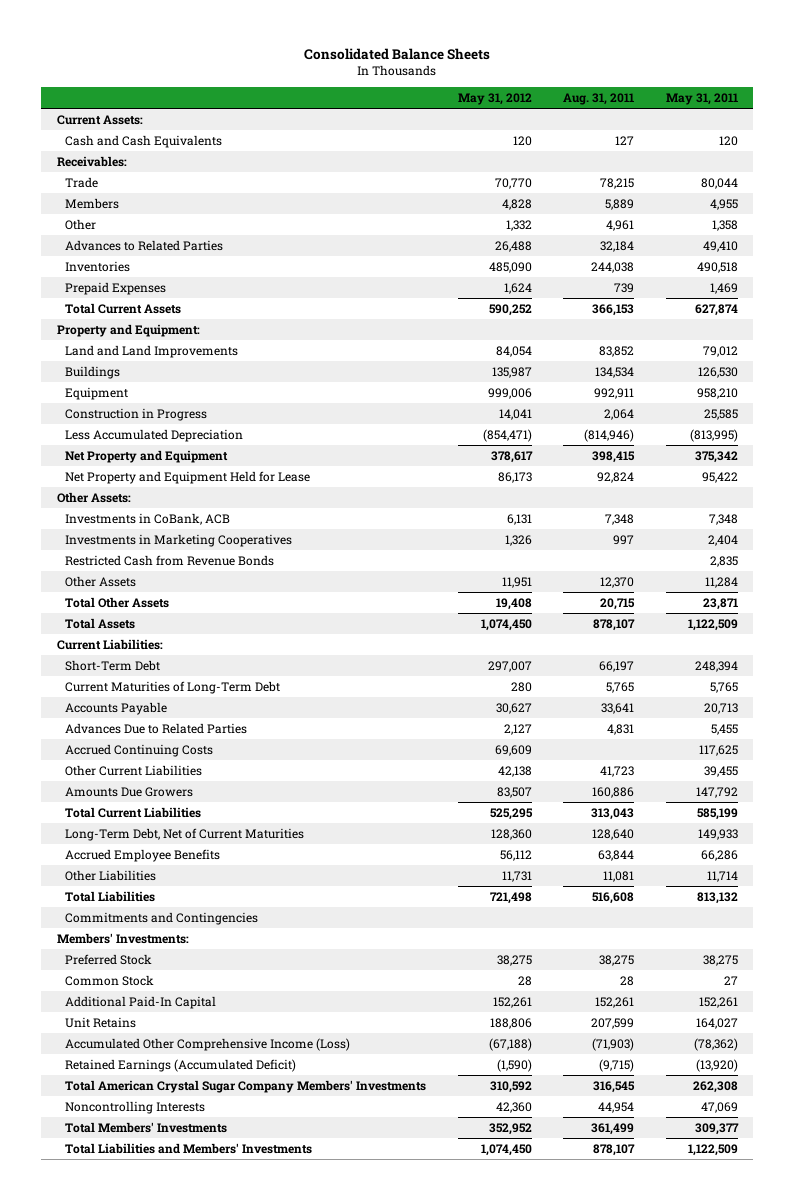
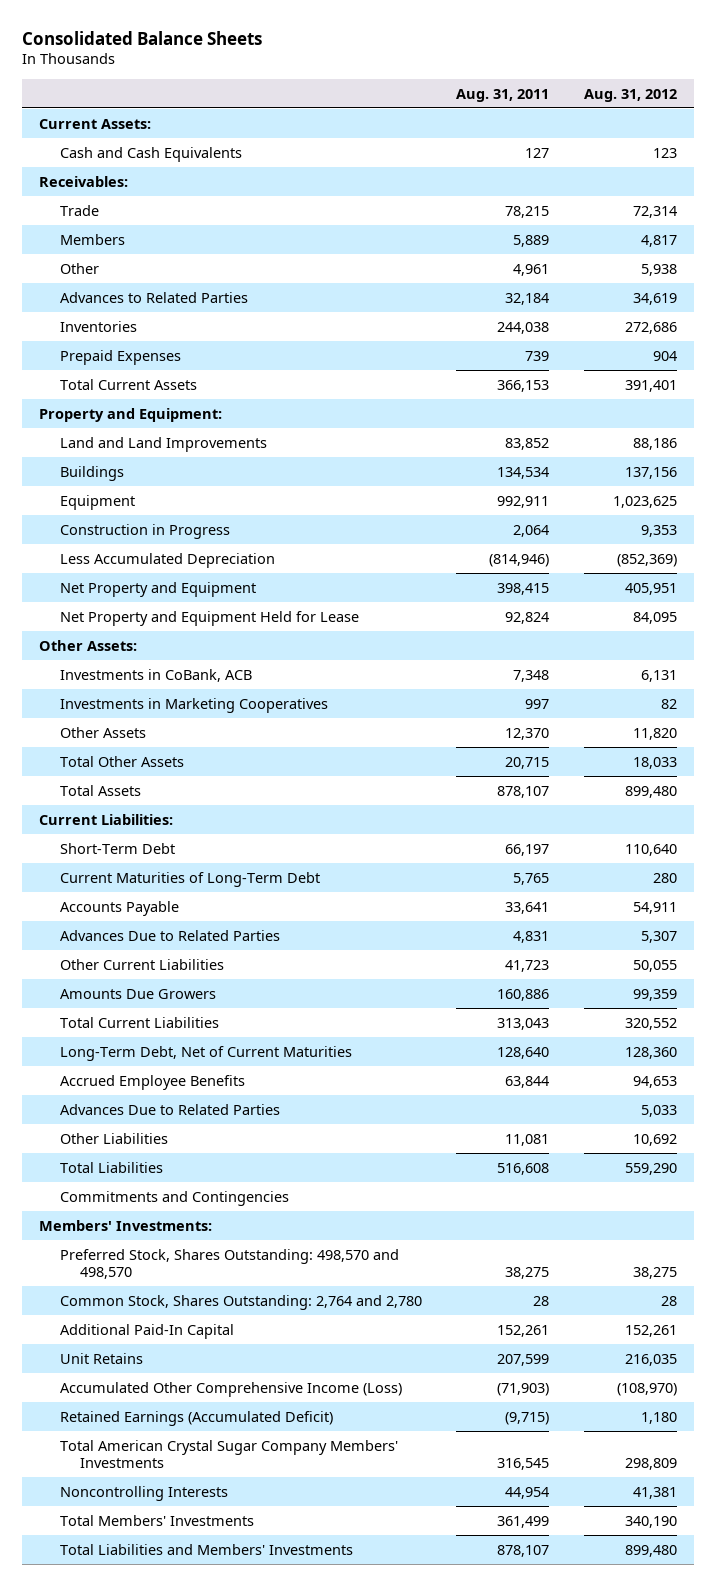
- | May 31, 2012 | Aug. 31, 2011 | May 31, 2011
+ | Aug. 31, 2011 | Aug. 31, 2012
- Restricted Cash from Revenue Bonds | | | 2,835
- Accrued Continuing Costs | 69,609 | | 117,625
+ Advances Due to Related Parties | | 5,033
- Preferred Stock | 38,275 | 38,275 | 38,275
- Common Stock | 28 | 28 | 27
+ Preferred Stock, Shares Outstanding: 498,570 and 498,570 | 38,275 | 38,275
+ Common Stock, Shares Outstanding: 2,764 and 2,780 | 28 | 28

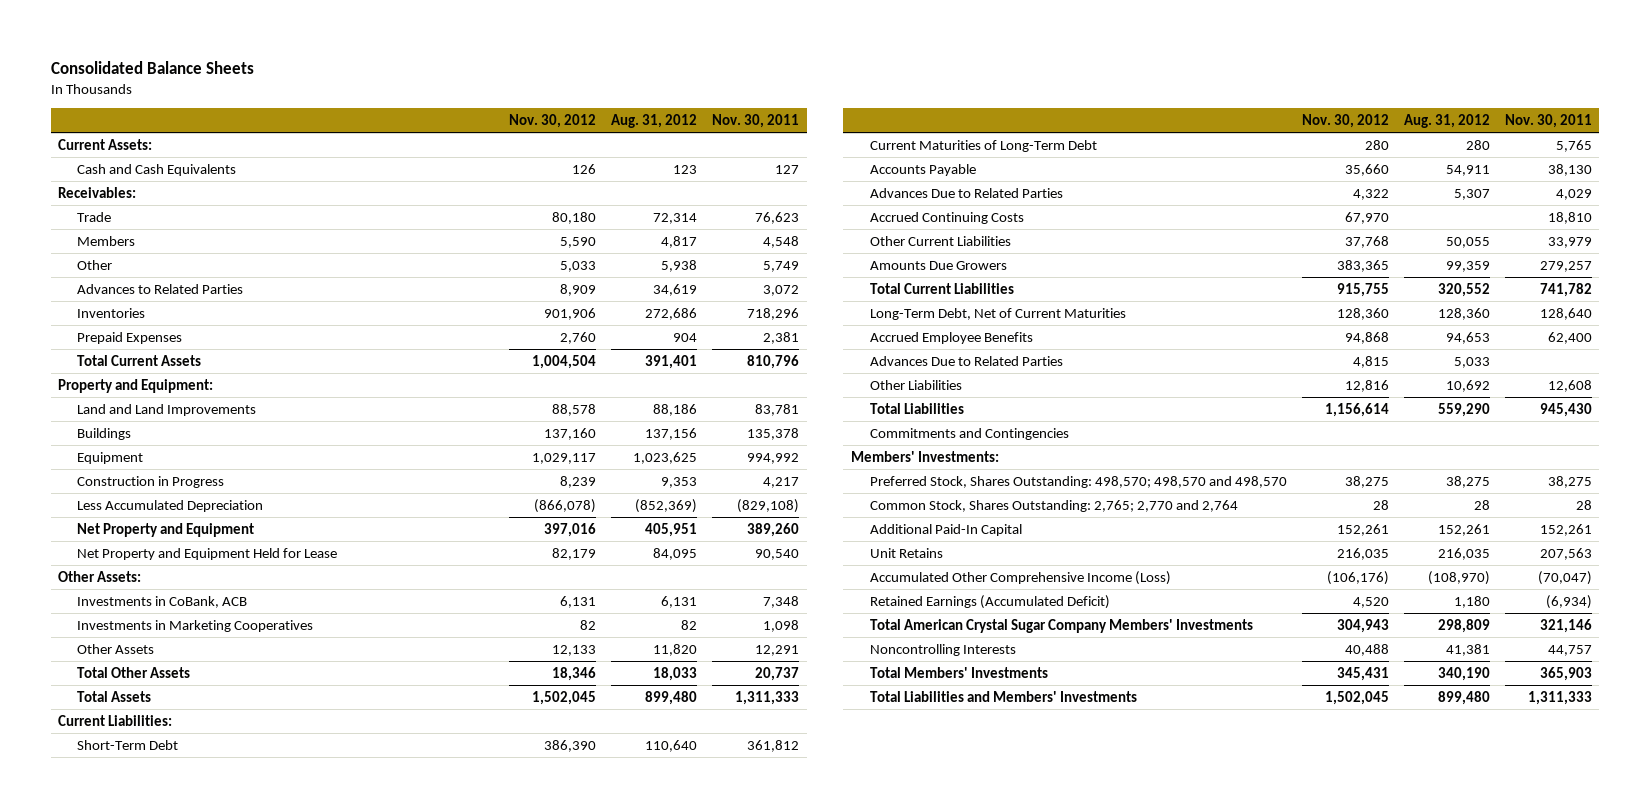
- | Aug. 31, 2011 | Aug. 31, 2012
+ | Nov. 30, 2012 | Aug. 31, 2012 | Nov. 30, 2011
+ Accrued Continuing Costs | 67,970 | | 18,810
- Preferred Stock, Shares Outstanding: 498,570 and 498,570 | 38,275 | 38,275
- Common Stock, Shares Outstanding: 2,764 and 2,780 | 28 | 28
+ Preferred Stock, Shares Outstanding: 498,570; 498,570 and 498,570 | 38,275 | 38,275 | 38,275
+ Common Stock, Shares Outstanding: 2,765; 2,770 and 2,764 | 28 | 28 | 28

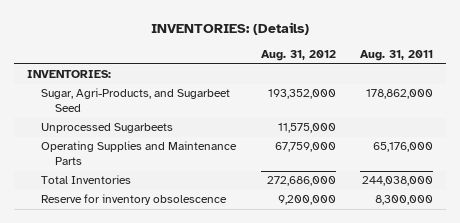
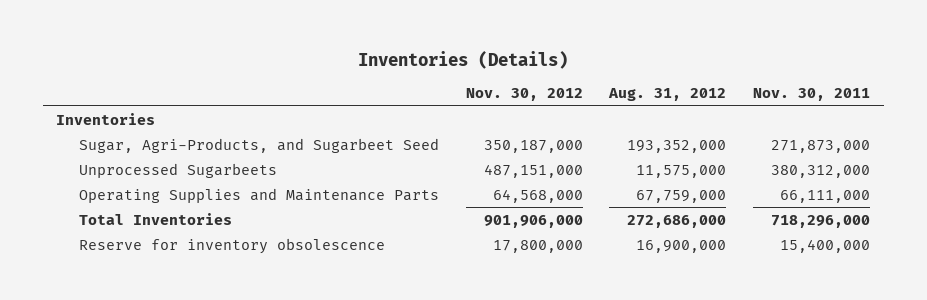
- INVENTORIES: (Details)
+ Inventories (Details)
- | Aug. 31, 2012 | Aug. 31, 2011
+ | Nov. 30, 2012 | Aug. 31, 2012 | Nov. 30, 2011
- INVENTORIES:
+ Inventories
- Reserve for inventory obsolescence | 9,200,000 | 8,300,000
+ Reserve for inventory obsolescence | 17,800,000 | 16,900,000 | 15,400,000

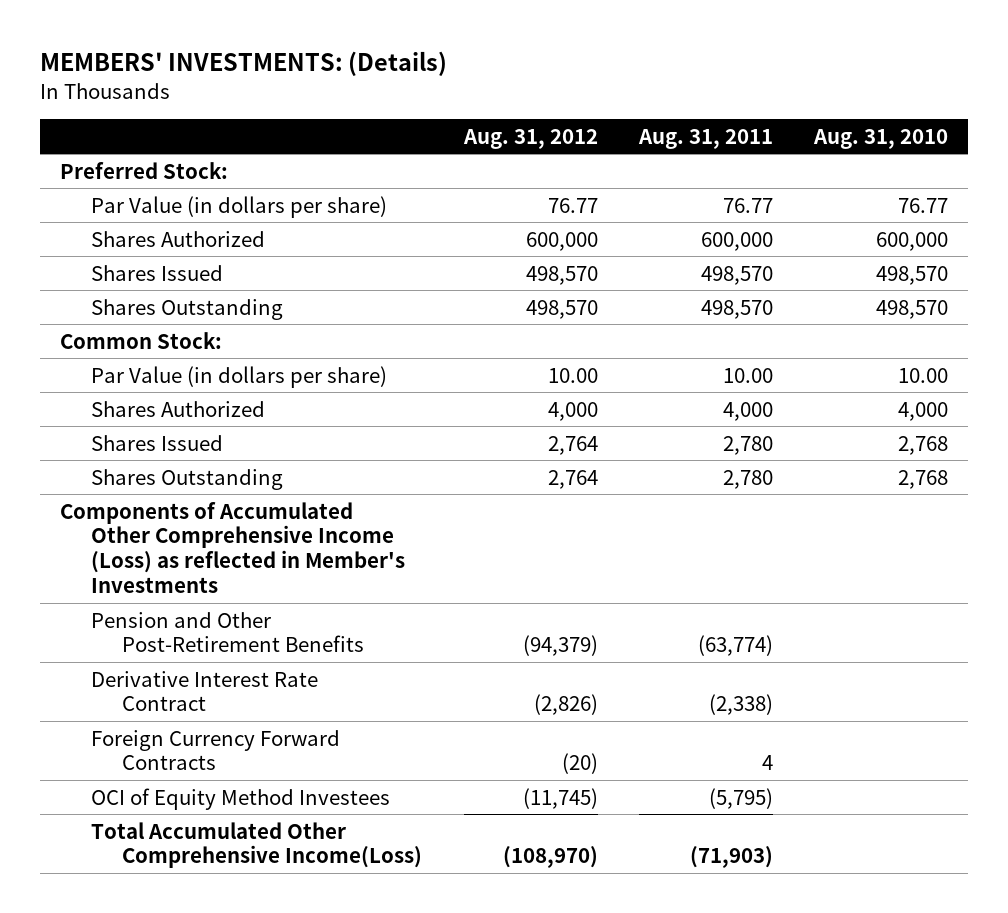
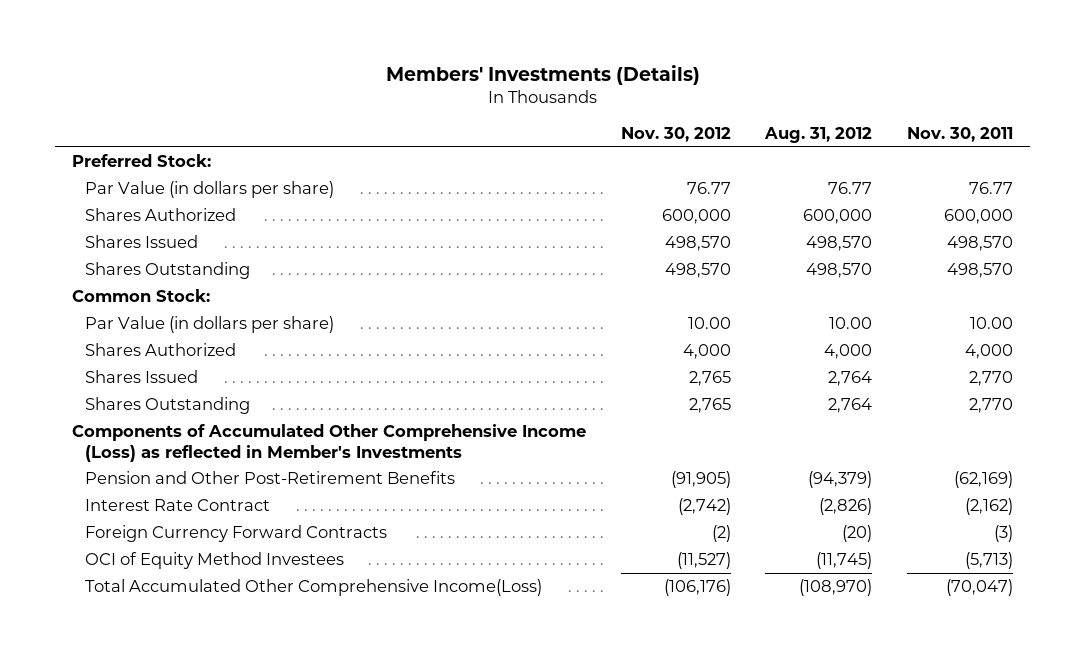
- MEMBERS' INVESTMENTS: (Details)
+ Members' Investments (Details)
- | Aug. 31, 2012 | Aug. 31, 2011 | Aug. 31, 2010
+ | Nov. 30, 2012 | Aug. 31, 2012 | Nov. 30, 2011
- Derivative Interest Rate Contract | (2,826) | (2,338) |
+ Interest Rate Contract | (2,742) | (2,826) | (2,162)

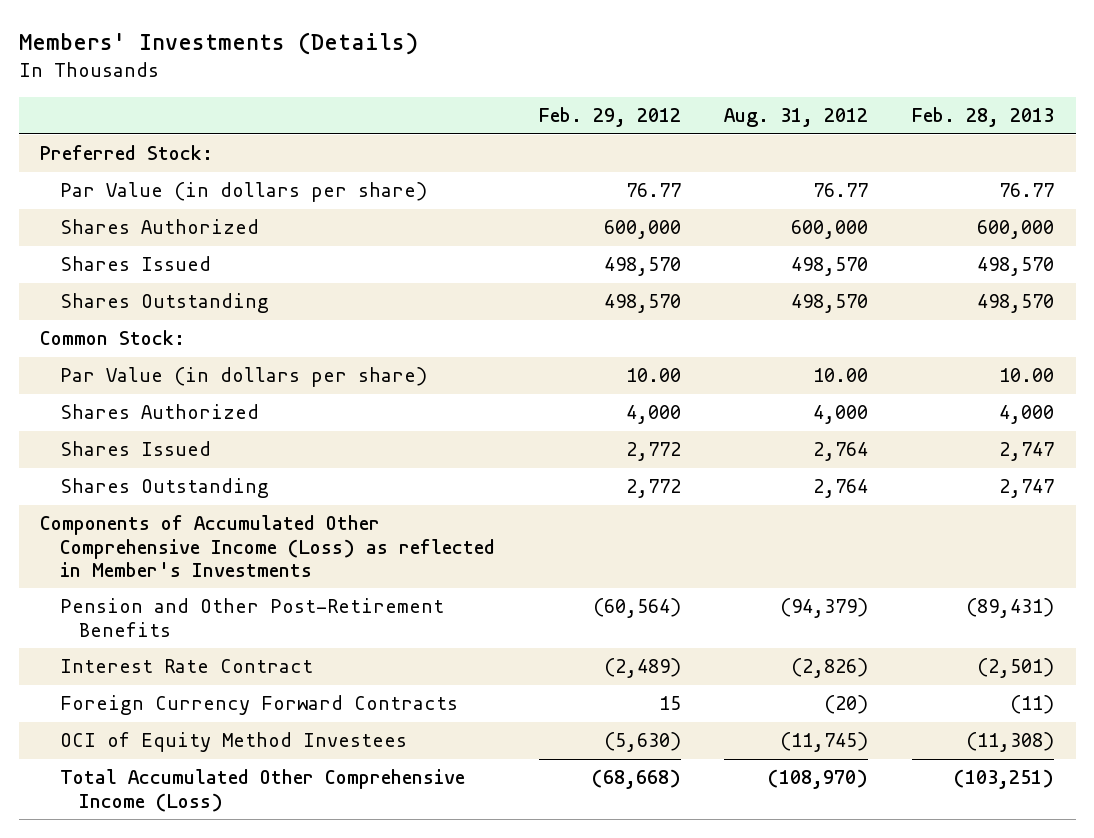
- | Nov. 30, 2012 | Aug. 31, 2012 | Nov. 30, 2011
+ | Feb. 29, 2012 | Aug. 31, 2012 | Feb. 28, 2013
- Total Accumulated Other Comprehensive Income(Loss) | (106,176) | (108,970) | (70,047)
+ Total Accumulated Other Comprehensive Income (Loss) | (68,668) | (108,970) | (103,251)

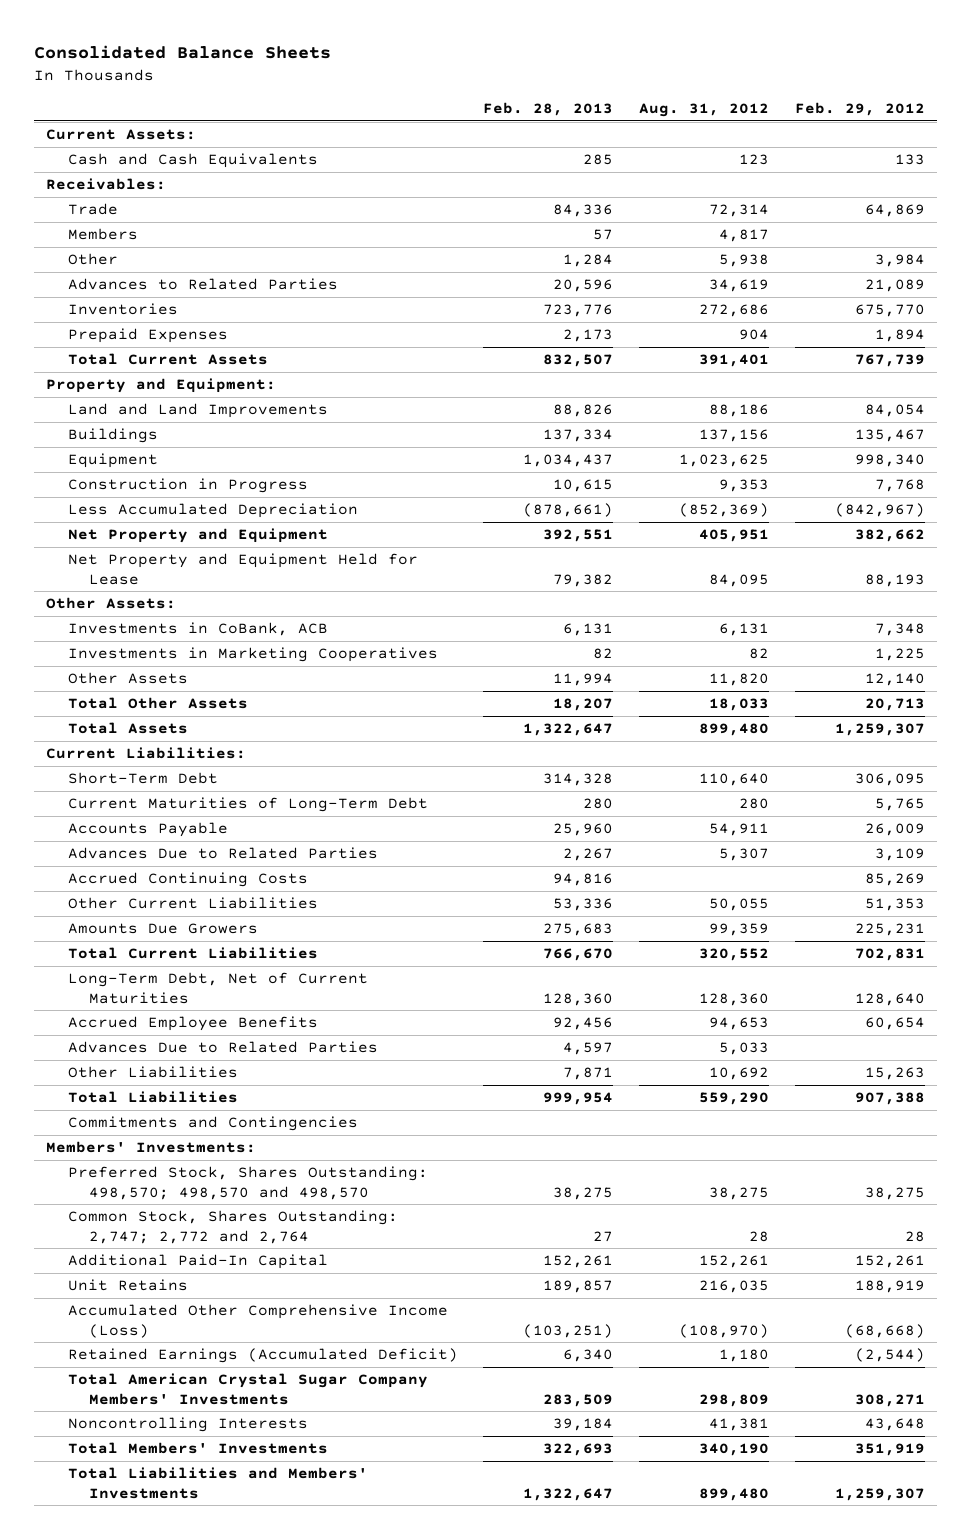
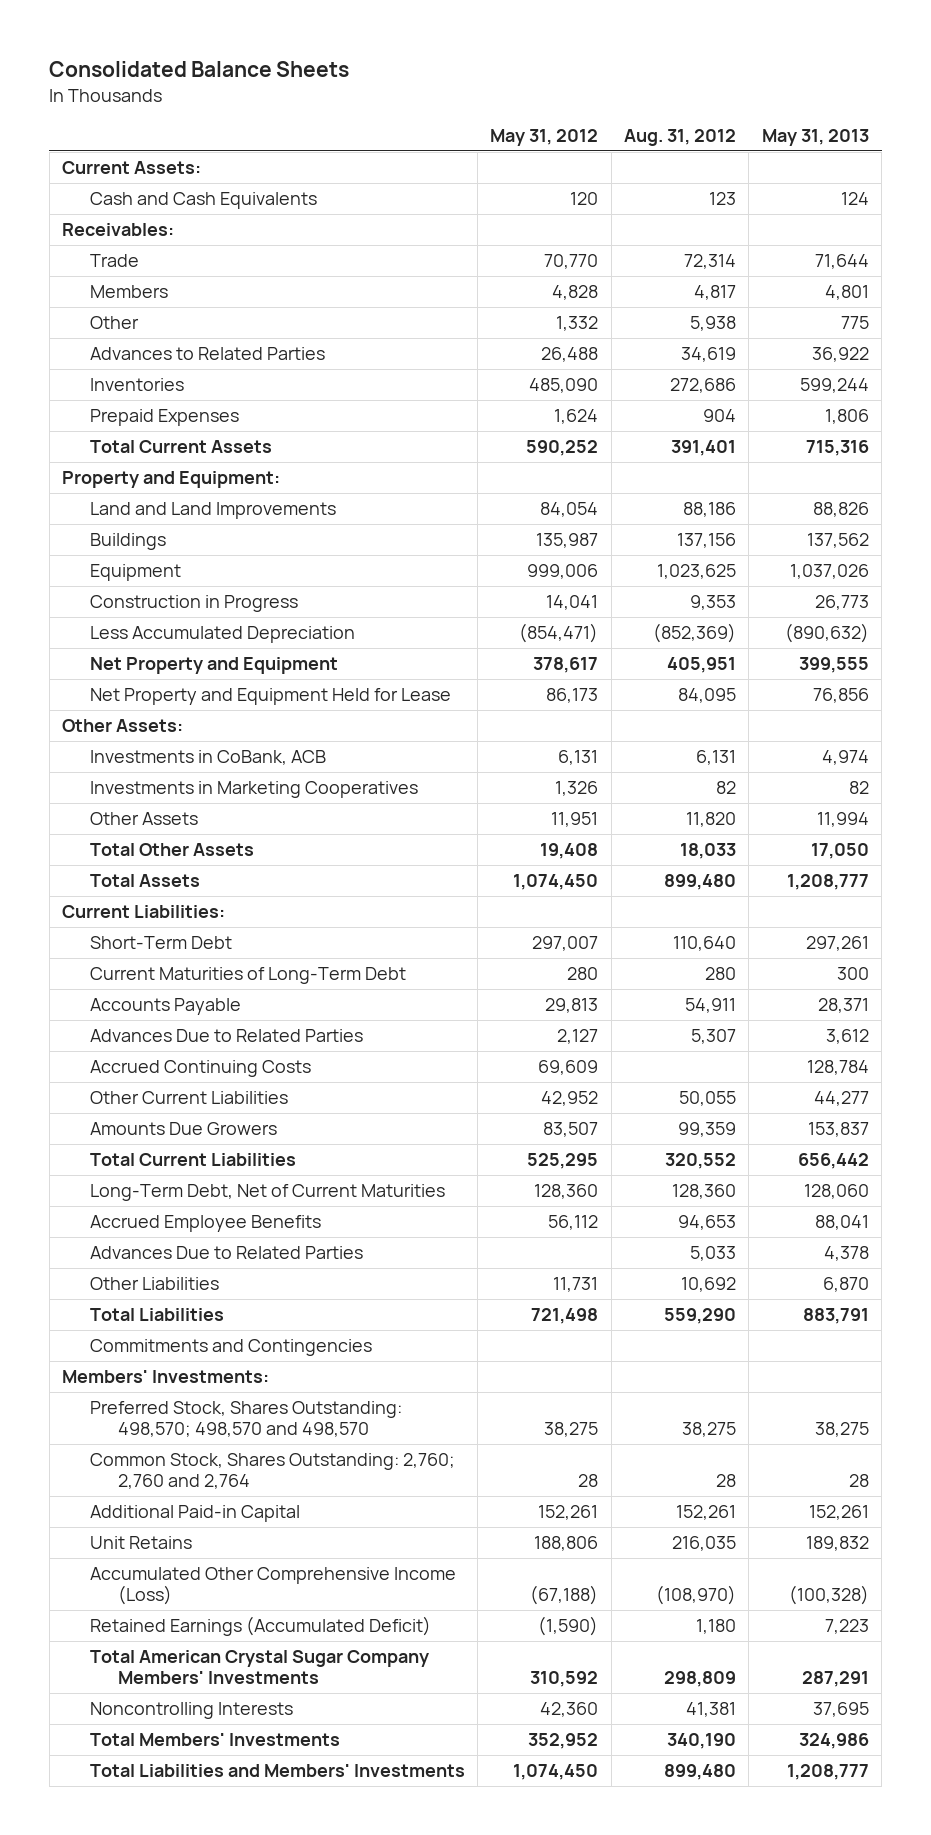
- | Feb. 28, 2013 | Aug. 31, 2012 | Feb. 29, 2012
+ | May 31, 2012 | Aug. 31, 2012 | May 31, 2013
- Common Stock, Shares Outstanding: 2,747; 2,772 and 2,764 | 27 | 28 | 28
- Additional Paid-In Capital | 152,261 | 152,261 | 152,261
+ Common Stock, Shares Outstanding: 2,760; 2,760 and 2,764 | 28 | 28 | 28
+ Additional Paid-in Capital | 152,261 | 152,261 | 152,261

